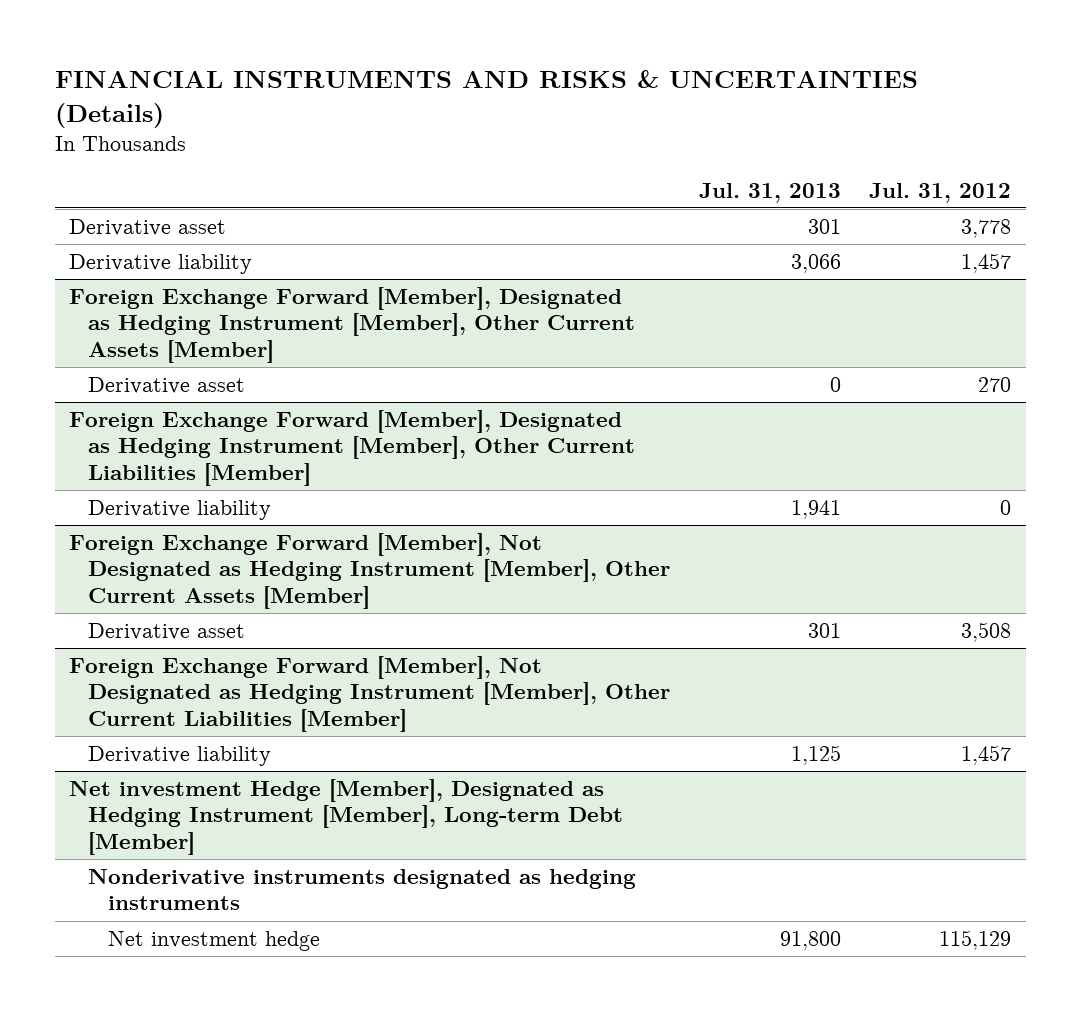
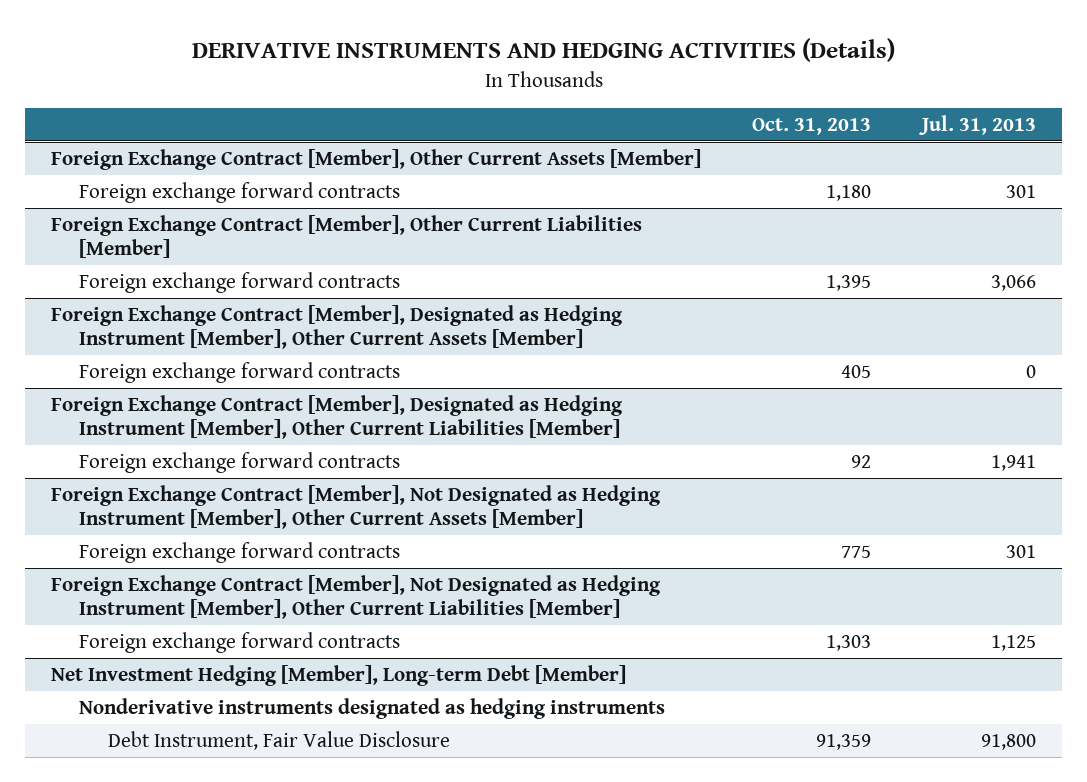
- FINANCIAL INSTRUMENTS AND RISKS & UNCERTAINTIES (Details)
+ DERIVATIVE INSTRUMENTS AND HEDGING ACTIVITIES (Details)
- | Jul. 31, 2013 | Jul. 31, 2012
+ | Oct. 31, 2013 | Jul. 31, 2013
- Derivative asset | 301 | 3,778
- Derivative liability | 3,066 | 1,457
- Foreign Exchange Forward [Member], Designated as Hedging Instrument [Member], Other Current Assets [Member]
- Derivative asset | 0 | 270
- Foreign Exchange Forward [Member], Designated as Hedging Instrument [Member], Other Current Liabilities [Member]
- Derivative liability | 1,941 | 0
- Foreign Exchange Forward [Member], Not Designated as Hedging Instrument [Member], Other Current Assets [Member]
- Derivative asset | 301 | 3,508
- Foreign Exchange Forward [Member], Not Designated as Hedging Instrument [Member], Other Current Liabilities [Member]
- Derivative liability | 1,125 | 1,457
- Net investment Hedge [Member], Designated as Hedging Instrument [Member], Long-term Debt [Member]
+ Foreign Exchange Contract [Member], Other Current Assets [Member]
+ Foreign exchange forward contracts | 1,180 | 301
+ Foreign Exchange Contract [Member], Other Current Liabilities [Member]
+ Foreign exchange forward contracts | 1,395 | 3,066
+ Foreign Exchange Contract [Member], Designated as Hedging Instrument [Member], Other Current Assets [Member]
+ Foreign exchange forward contracts | 405 | 0
+ Foreign Exchange Contract [Member], Designated as Hedging Instrument [Member], Other Current Liabilities [Member]
+ Foreign exchange forward contracts | 92 | 1,941
+ Foreign Exchange Contract [Member], Not Designated as Hedging Instrument [Member], Other Current Assets [Member]
+ Foreign exchange forward contracts | 775 | 301
+ Foreign Exchange Contract [Member], Not Designated as Hedging Instrument [Member], Other Current Liabilities [Member]
+ Foreign exchange forward contracts | 1,303 | 1,125
+ Net Investment Hedging [Member], Long-term Debt [Member]
- Net investment hedge | 91,800 | 115,129
+ Debt Instrument, Fair Value Disclosure | 91,359 | 91,800

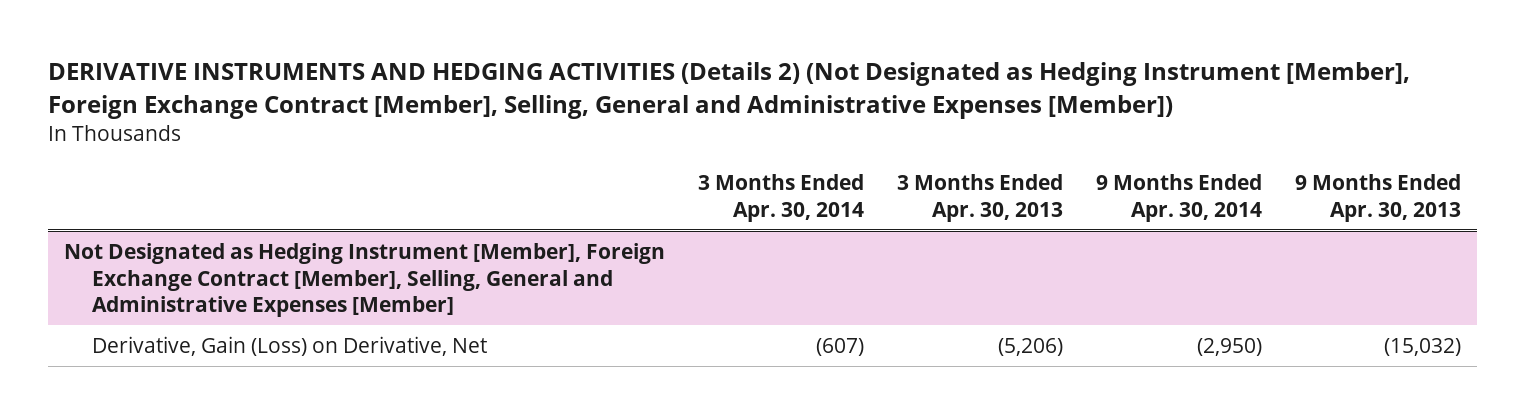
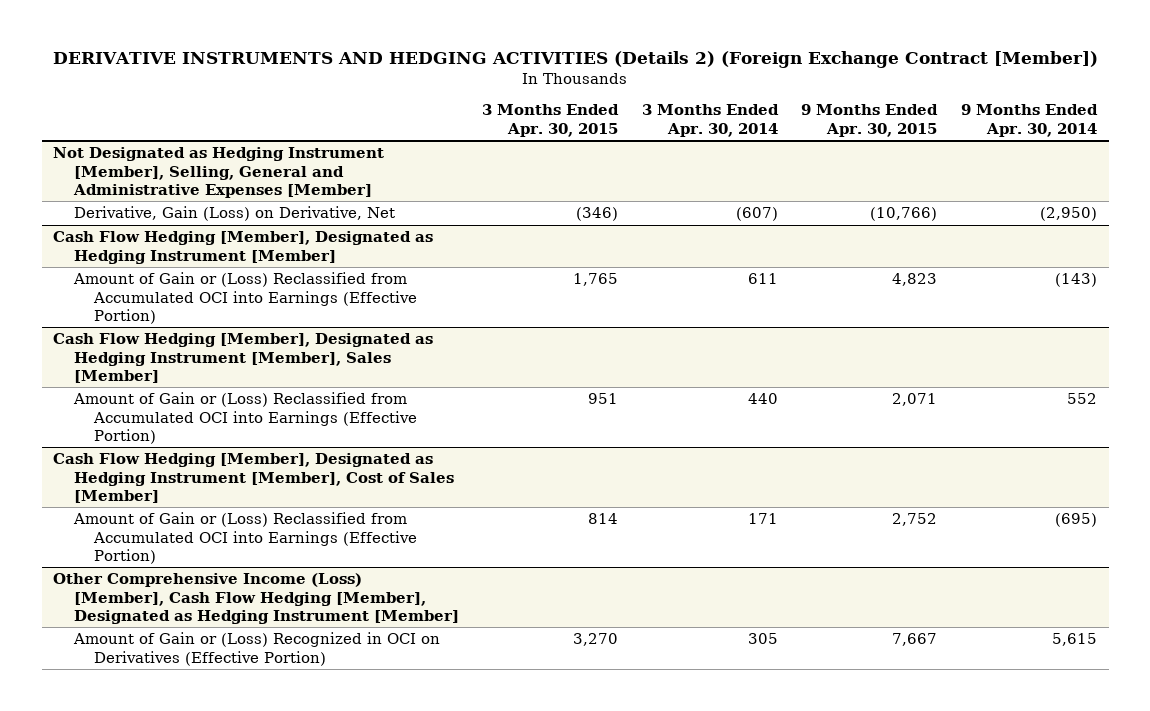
- DERIVATIVE INSTRUMENTS AND HEDGING ACTIVITIES (Details 2) (Not Designated as Hedging Instrument [Member], Foreign Exchange Contract [Member], Selling, General and Administrative Expenses [Member])
+ DERIVATIVE INSTRUMENTS AND HEDGING ACTIVITIES (Details 2) (Foreign Exchange Contract [Member])
- | 3 Months Ended Apr. 30, 2014 | 3 Months Ended Apr. 30, 2013 | 9 Months Ended Apr. 30, 2014 | 9 Months Ended Apr. 30, 2013
+ | 3 Months Ended Apr. 30, 2015 | 3 Months Ended Apr. 30, 2014 | 9 Months Ended Apr. 30, 2015 | 9 Months Ended Apr. 30, 2014
- Not Designated as Hedging Instrument [Member], Foreign Exchange Contract [Member], Selling, General and Administrative Expenses [Member]
+ Not Designated as Hedging Instrument [Member], Selling, General and Administrative Expenses [Member]
+ Cash Flow Hedging [Member], Designated as Hedging Instrument [Member]
+ Amount of Gain or (Loss) Reclassified from Accumulated OCI into Earnings (Effective Portion) | 1,765 | 611 | 4,823 | (143)
+ Cash Flow Hedging [Member], Designated as Hedging Instrument [Member], Sales [Member]
+ Amount of Gain or (Loss) Reclassified from Accumulated OCI into Earnings (Effective Portion) | 951 | 440 | 2,071 | 552
+ Cash Flow Hedging [Member], Designated as Hedging Instrument [Member], Cost of Sales [Member]
+ Amount of Gain or (Loss) Reclassified from Accumulated OCI into Earnings (Effective Portion) | 814 | 171 | 2,752 | (695)
+ Other Comprehensive Income (Loss) [Member], Cash Flow Hedging [Member], Designated as Hedging Instrument [Member]
+ Amount of Gain or (Loss) Recognized in OCI on Derivatives (Effective Portion) | 3,270 | 305 | 7,667 | 5,615

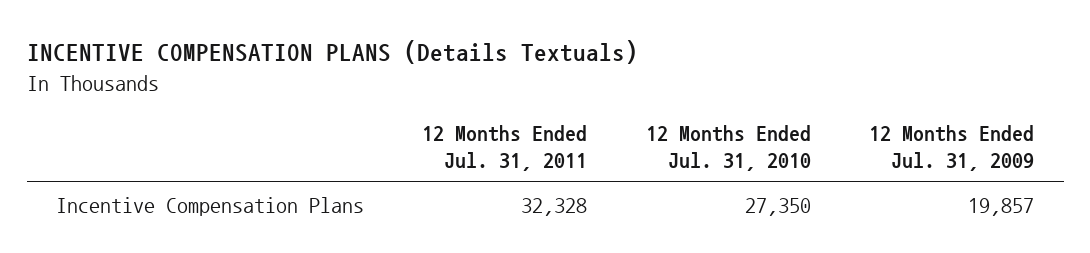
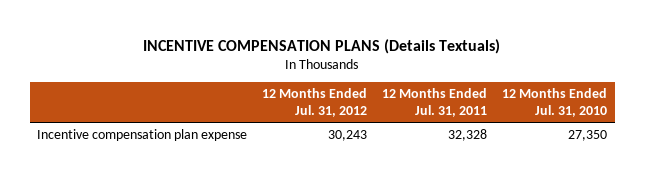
- | 12 Months Ended Jul. 31, 2011 | 12 Months Ended Jul. 31, 2010 | 12 Months Ended Jul. 31, 2009
+ | 12 Months Ended Jul. 31, 2012 | 12 Months Ended Jul. 31, 2011 | 12 Months Ended Jul. 31, 2010
- Incentive Compensation Plans | 32,328 | 27,350 | 19,857
+ Incentive compensation plan expense | 30,243 | 32,328 | 27,350

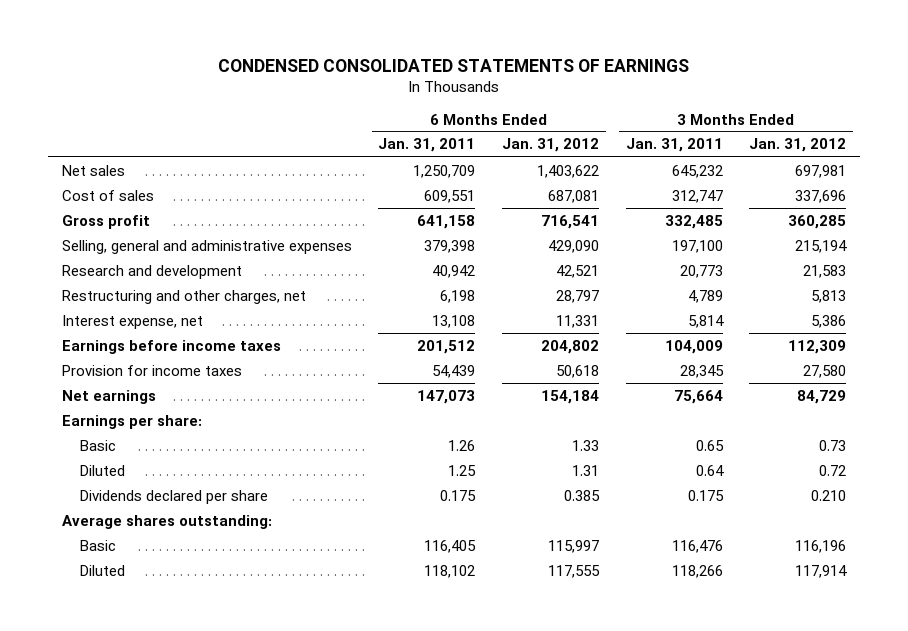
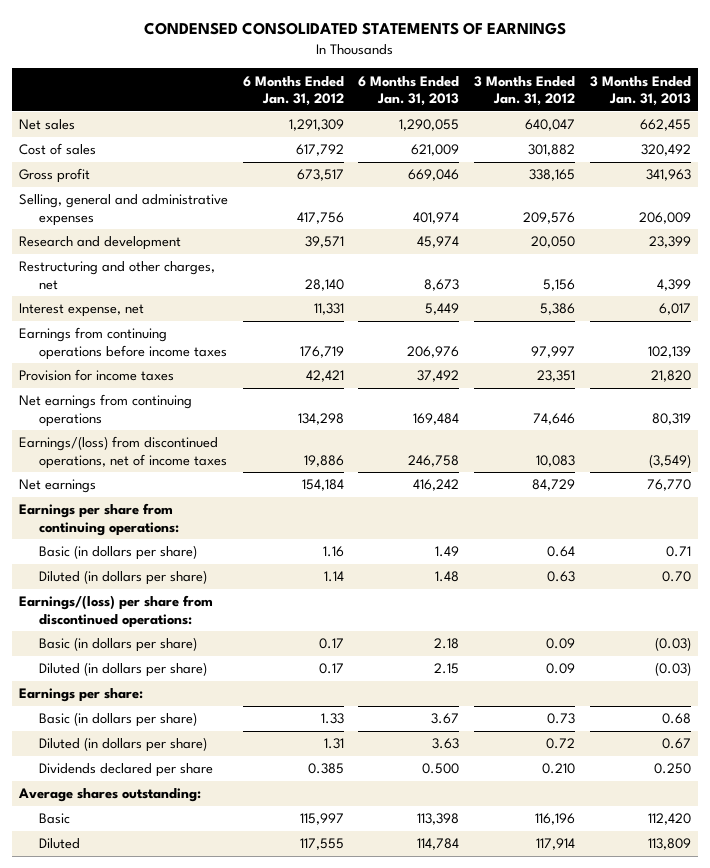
- | 6 Months Ended Jan. 31, 2011 | 6 Months Ended Jan. 31, 2012 | 3 Months Ended Jan. 31, 2011 | 3 Months Ended Jan. 31, 2012
+ | 6 Months Ended Jan. 31, 2012 | 6 Months Ended Jan. 31, 2013 | 3 Months Ended Jan. 31, 2012 | 3 Months Ended Jan. 31, 2013
- Net sales | 1,250,709 | 1,403,622 | 645,232 | 697,981
- Cost of sales | 609,551 | 687,081 | 312,747 | 337,696
- Gross profit | 641,158 | 716,541 | 332,485 | 360,285
- Selling, general and administrative expenses | 379,398 | 429,090 | 197,100 | 215,194
- Research and development | 40,942 | 42,521 | 20,773 | 21,583
- Restructuring and other charges, net | 6,198 | 28,797 | 4,789 | 5,813
+ Net sales | 1,291,309 | 1,290,055 | 640,047 | 662,455
+ Cost of sales | 617,792 | 621,009 | 301,882 | 320,492
+ Gross profit | 673,517 | 669,046 | 338,165 | 341,963
+ Selling, general and administrative expenses | 417,756 | 401,974 | 209,576 | 206,009
+ Research and development | 39,571 | 45,974 | 20,050 | 23,399
+ Restructuring and other charges, net | 28,140 | 8,673 | 5,156 | 4,399
- Earnings before income taxes | 201,512 | 204,802 | 104,009 | 112,309
- Provision for income taxes | 54,439 | 50,618 | 28,345 | 27,580
+ Earnings from continuing operations before income taxes | 176,719 | 206,976 | 97,997 | 102,139
+ Provision for income taxes | 42,421 | 37,492 | 23,351 | 21,820
+ Net earnings from continuing operations | 134,298 | 169,484 | 74,646 | 80,319
+ Earnings/(loss) from discontinued operations, net of income taxes | 19,886 | 246,758 | 10,083 | (3,549)
+ Earnings per share from continuing operations:
+ Basic (in dollars per share) | 1.16 | 1.49 | 0.64 | 0.71
+ Diluted (in dollars per share) | 1.14 | 1.48 | 0.63 | 0.70
+ Earnings/(loss) per share from discontinued operations:
+ Basic (in dollars per share) | 0.17 | 2.18 | 0.09 | (0.03)
+ Diluted (in dollars per share) | 0.17 | 2.15 | 0.09 | (0.03)
- Basic | 1.26 | 1.33 | 0.65 | 0.73
- Diluted | 1.25 | 1.31 | 0.64 | 0.72
+ Basic (in dollars per share) | 1.33 | 3.67 | 0.73 | 0.68
+ Diluted (in dollars per share) | 1.31 | 3.63 | 0.72 | 0.67

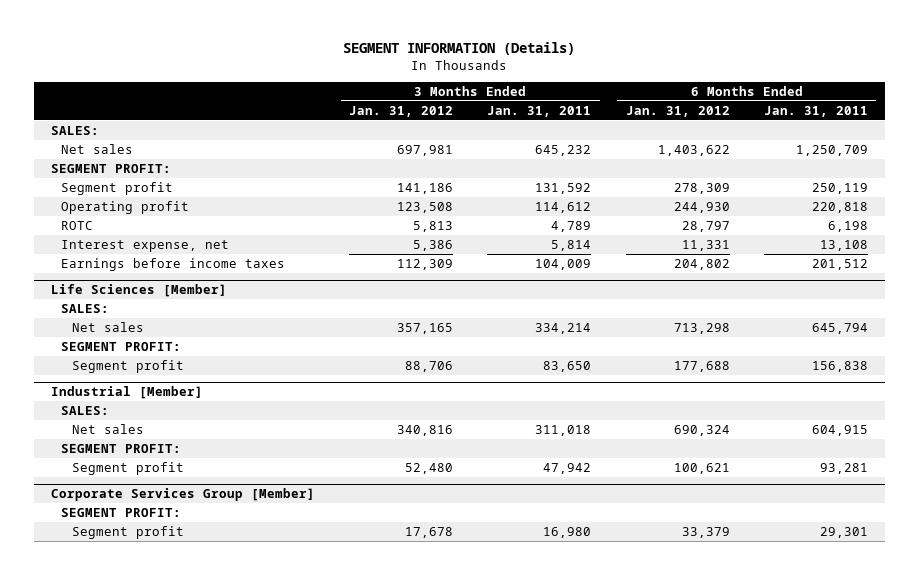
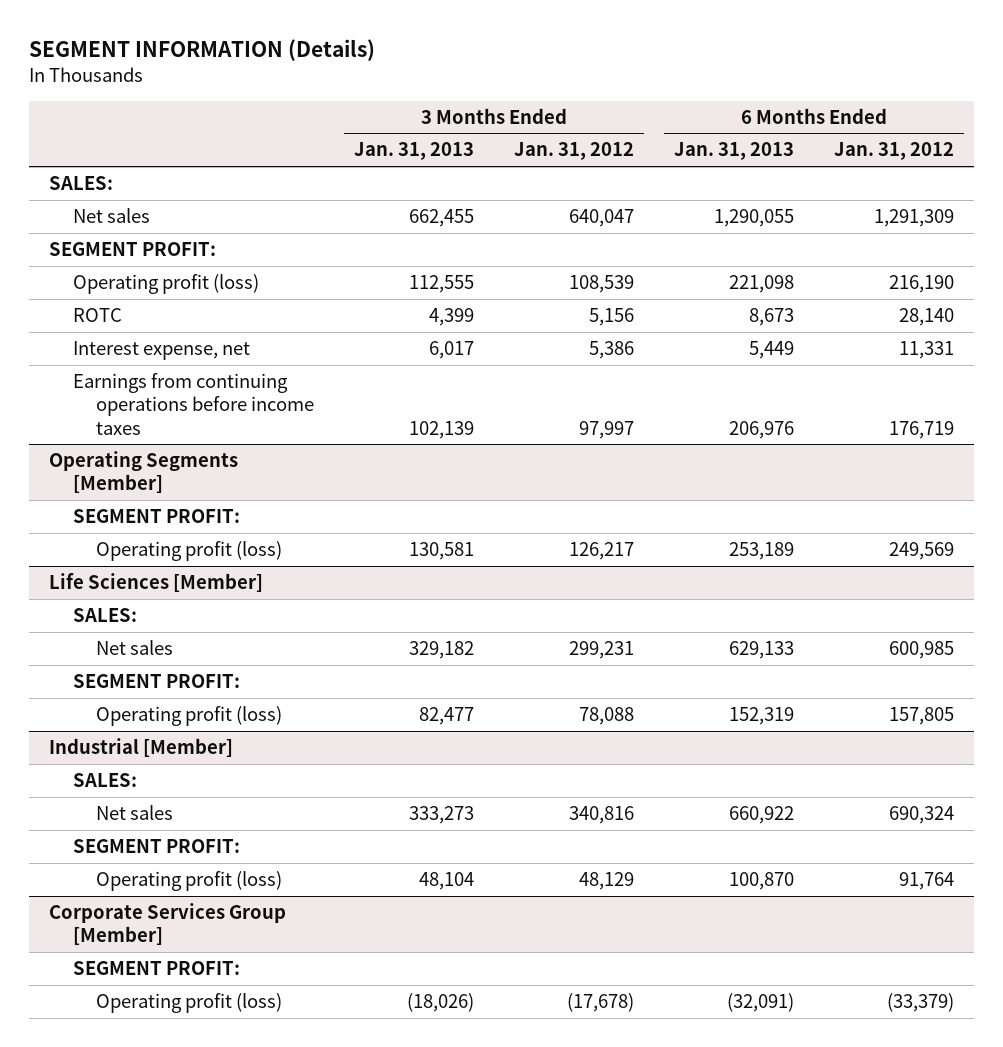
- | 3 Months Ended Jan. 31, 2012 | 3 Months Ended Jan. 31, 2011 | 6 Months Ended Jan. 31, 2012 | 6 Months Ended Jan. 31, 2011
+ | 3 Months Ended Jan. 31, 2013 | 3 Months Ended Jan. 31, 2012 | 6 Months Ended Jan. 31, 2013 | 6 Months Ended Jan. 31, 2012
- Net sales | 697,981 | 645,232 | 1,403,622 | 1,250,709
+ Net sales | 662,455 | 640,047 | 1,290,055 | 1,291,309
- Segment profit | 141,186 | 131,592 | 278,309 | 250,119
- Operating profit | 123,508 | 114,612 | 244,930 | 220,818
- ROTC | 5,813 | 4,789 | 28,797 | 6,198
+ Operating profit (loss) | 112,555 | 108,539 | 221,098 | 216,190
+ ROTC | 4,399 | 5,156 | 8,673 | 28,140
- Earnings before income taxes | 112,309 | 104,009 | 204,802 | 201,512
+ Earnings from continuing operations before income taxes | 102,139 | 97,997 | 206,976 | 176,719
+ Operating Segments [Member]
+ SEGMENT PROFIT:
+ Operating profit (loss) | 130,581 | 126,217 | 253,189 | 249,569
@ Life Sciences [Member]
- Net sales | 357,165 | 334,214 | 713,298 | 645,794
+ Net sales | 329,182 | 299,231 | 629,133 | 600,985
- Segment profit | 88,706 | 83,650 | 177,688 | 156,838
+ Operating profit (loss) | 82,477 | 78,088 | 152,319 | 157,805
@ Industrial [Member]
- Segment profit | 52,480 | 47,942 | 100,621 | 93,281
+ Operating profit (loss) | 48,104 | 48,129 | 100,870 | 91,764
@ Corporate Services Group [Member]
- Segment profit | 17,678 | 16,980 | 33,379 | 29,301
+ Operating profit (loss) | (18,026) | (17,678) | (32,091) | (33,379)

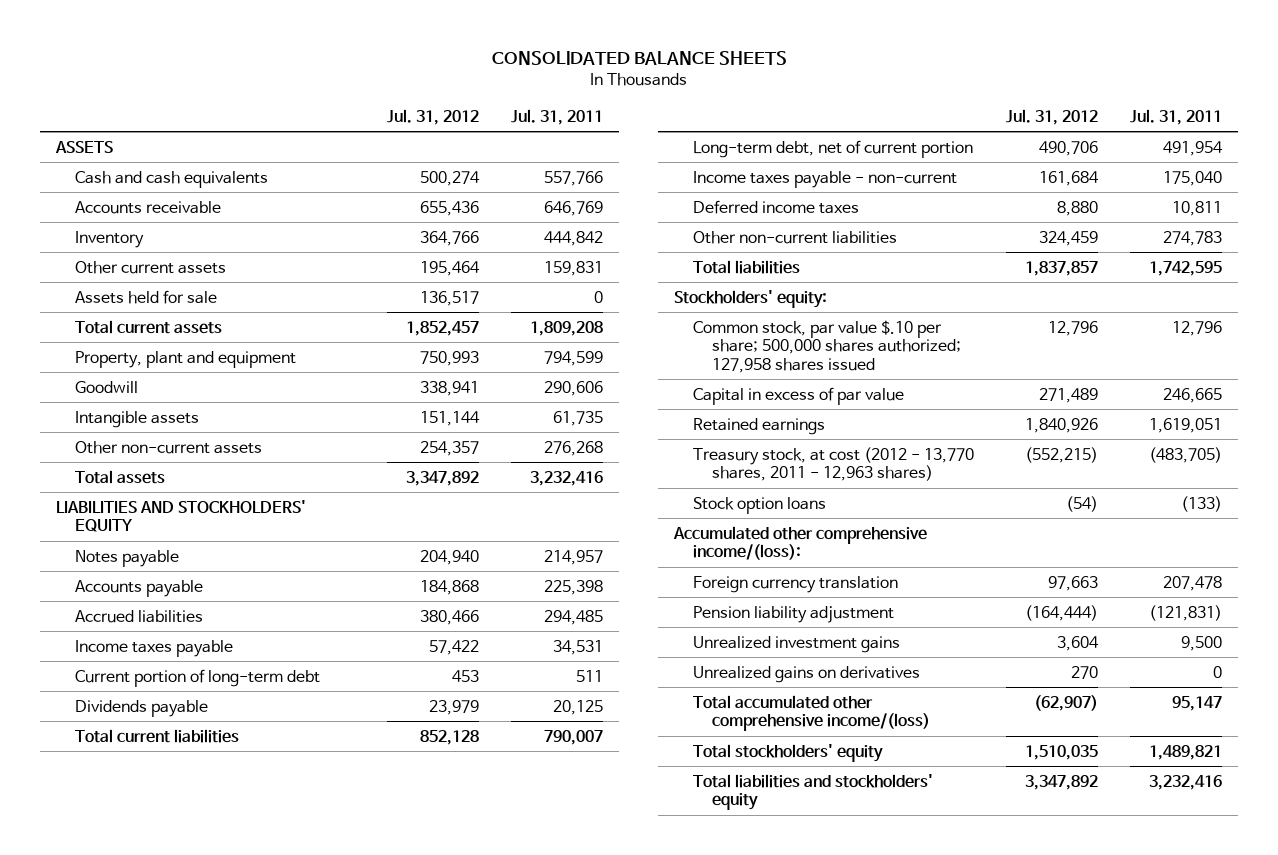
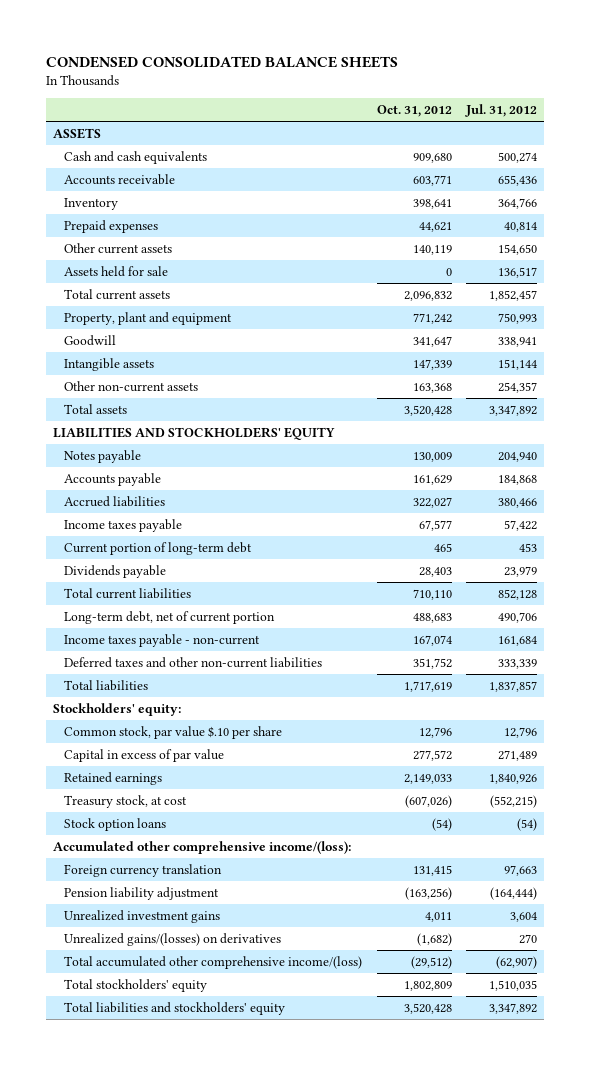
- CONSOLIDATED BALANCE SHEETS
+ CONDENSED CONSOLIDATED BALANCE SHEETS
- | Jul. 31, 2012 | Jul. 31, 2011
+ | Oct. 31, 2012 | Jul. 31, 2012
- Other current assets | 195,464 | 159,831
+ Prepaid expenses | 44,621 | 40,814
+ Other current assets | 140,119 | 154,650
- Deferred income taxes | 8,880 | 10,811
- Other non-current liabilities | 324,459 | 274,783
+ Deferred taxes and other non-current liabilities | 351,752 | 333,339
- Common stock, par value $.10 per share; 500,000 shares authorized; 127,958 shares issued | 12,796 | 12,796
+ Common stock, par value $.10 per share | 12,796 | 12,796
- Treasury stock, at cost (2012 - 13,770 shares, 2011 - 12,963 shares) | (552,215) | (483,705)
+ Treasury stock, at cost | (607,026) | (552,215)
- Unrealized gains on derivatives | 270 | 0
+ Unrealized gains/(losses) on derivatives | (1,682) | 270

